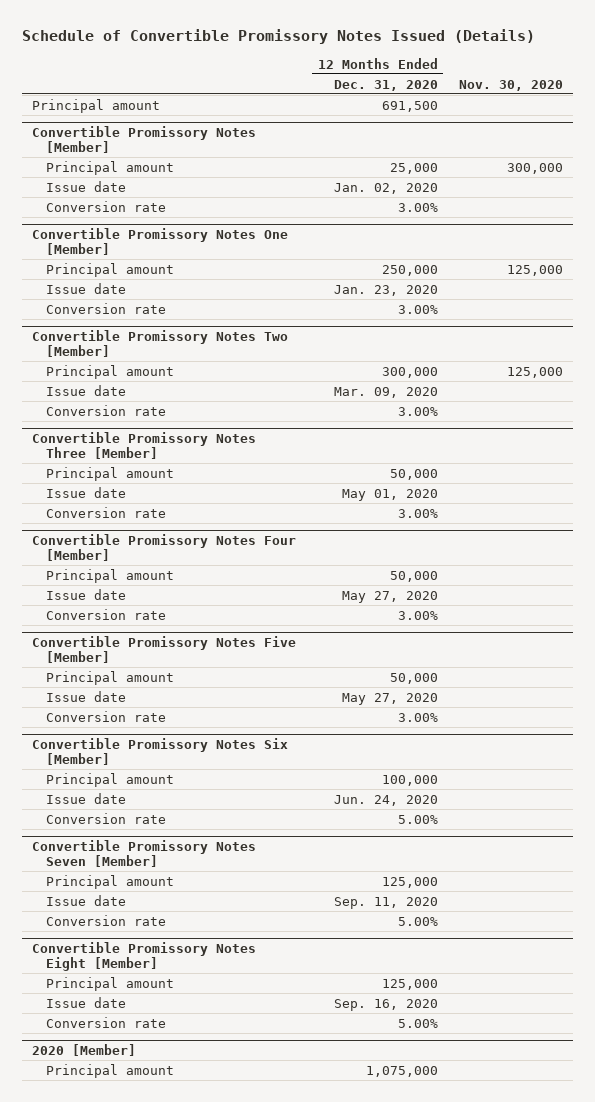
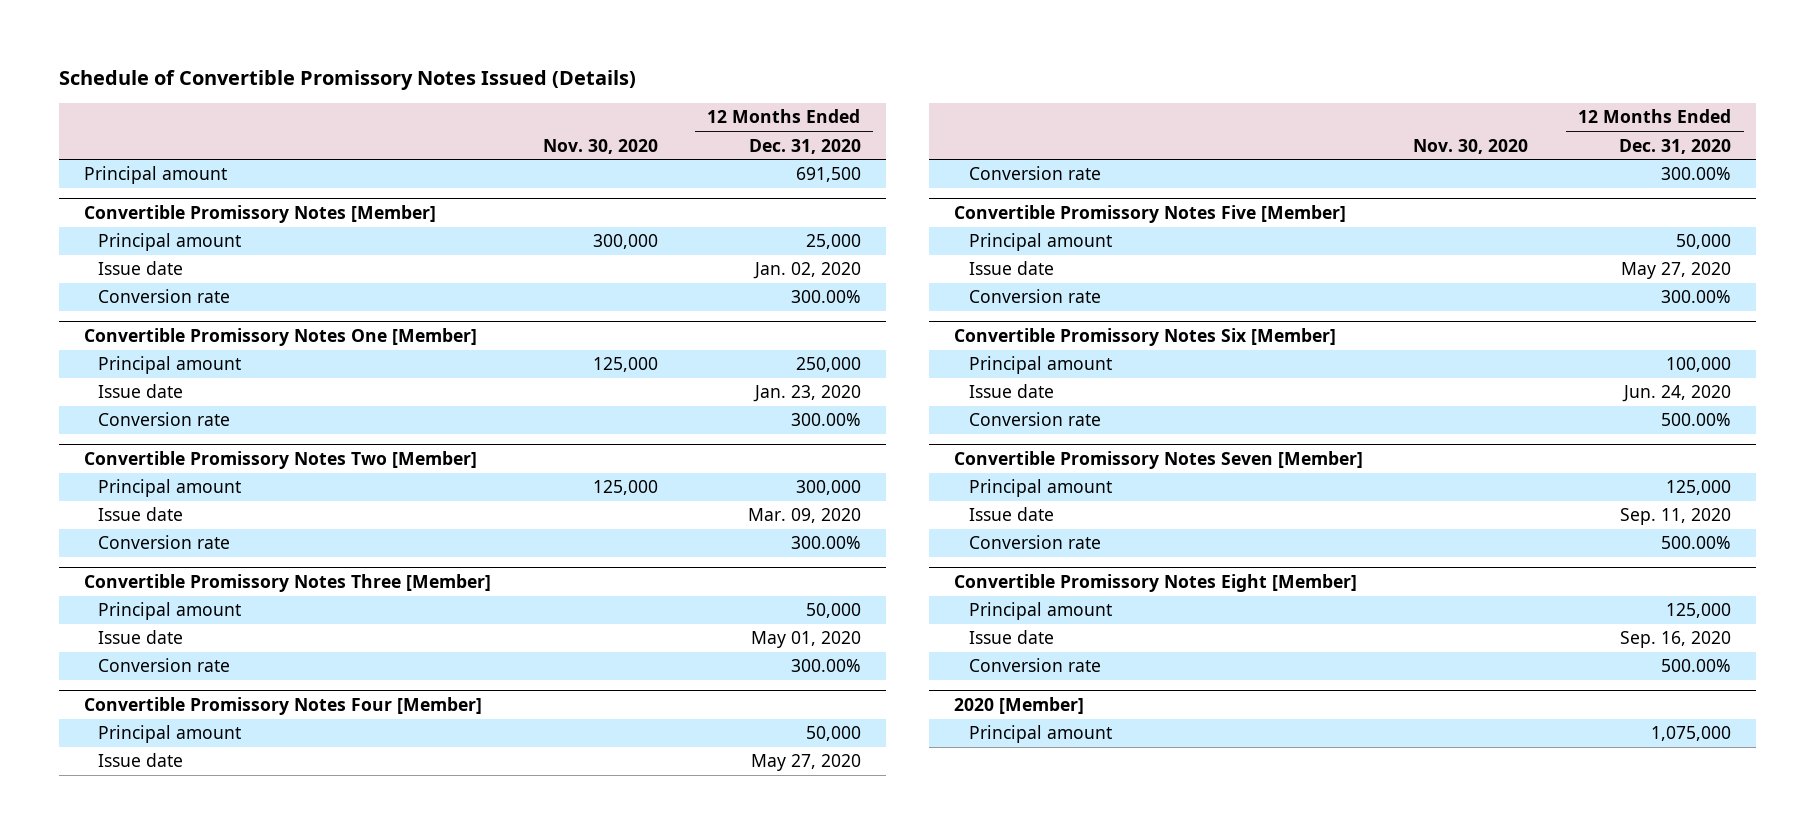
- | 12 Months Ended Dec. 31, 2020 | Nov. 30, 2020
+ | Nov. 30, 2020 | 12 Months Ended Dec. 31, 2020
@ Convertible Promissory Notes [Member]
- Conversion rate | 3.00% |
+ Conversion rate | | 300.00%
@ Convertible Promissory Notes One [Member]
- Conversion rate | 3.00% |
+ Conversion rate | | 300.00%
@ Convertible Promissory Notes Two [Member]
- Conversion rate | 3.00% |
+ Conversion rate | | 300.00%
@ Convertible Promissory Notes Three [Member]
- Conversion rate | 3.00% |
+ Conversion rate | | 300.00%
@ Convertible Promissory Notes Four [Member]
- Conversion rate | 3.00% |
+ Conversion rate | | 300.00%
@ Convertible Promissory Notes Five [Member]
- Conversion rate | 3.00% |
+ Conversion rate | | 300.00%
@ Convertible Promissory Notes Six [Member]
- Conversion rate | 5.00% |
+ Conversion rate | | 500.00%
@ Convertible Promissory Notes Seven [Member]
- Conversion rate | 5.00% |
+ Conversion rate | | 500.00%
@ Convertible Promissory Notes Eight [Member]
- Conversion rate | 5.00% |
+ Conversion rate | | 500.00%

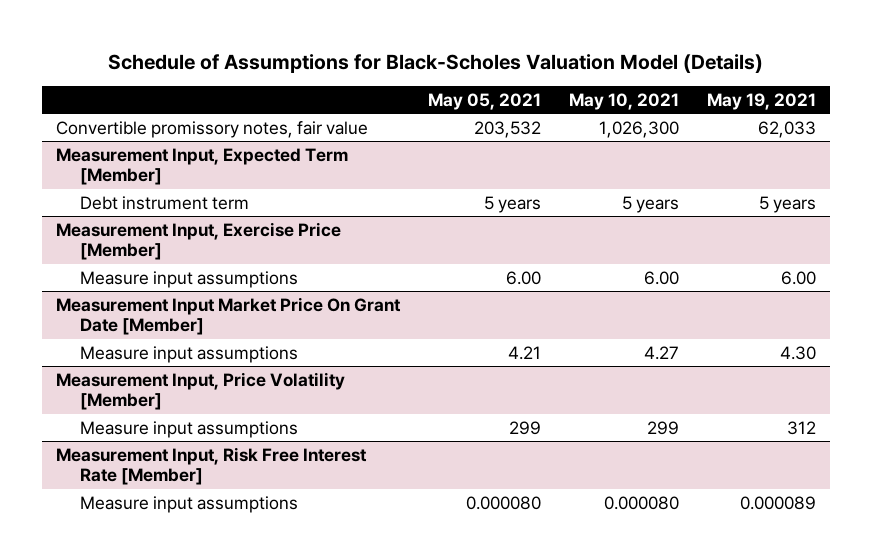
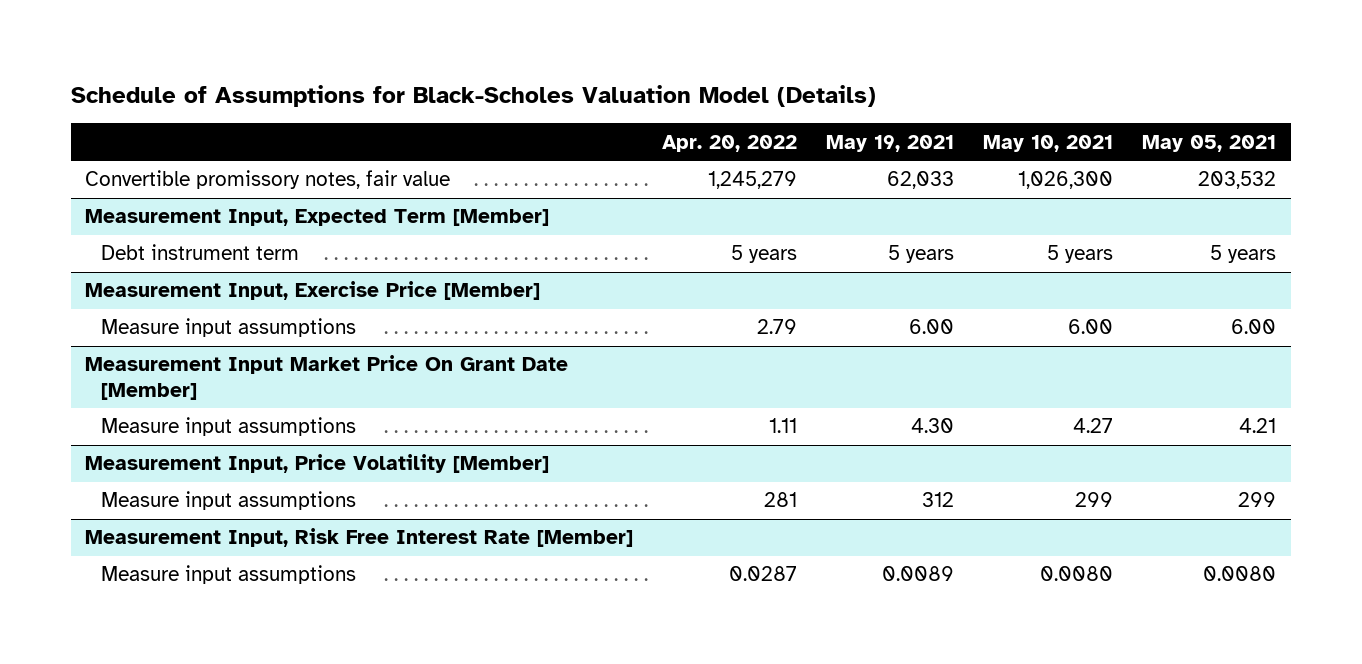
- | May 05, 2021 | May 10, 2021 | May 19, 2021
+ | Apr. 20, 2022 | May 19, 2021 | May 10, 2021 | May 05, 2021
@ Measurement Input, Risk Free Interest Rate [Member]
- Measure input assumptions | 0.000080 | 0.000080 | 0.000089
+ Measure input assumptions | 0.0287 | 0.0089 | 0.0080 | 0.0080

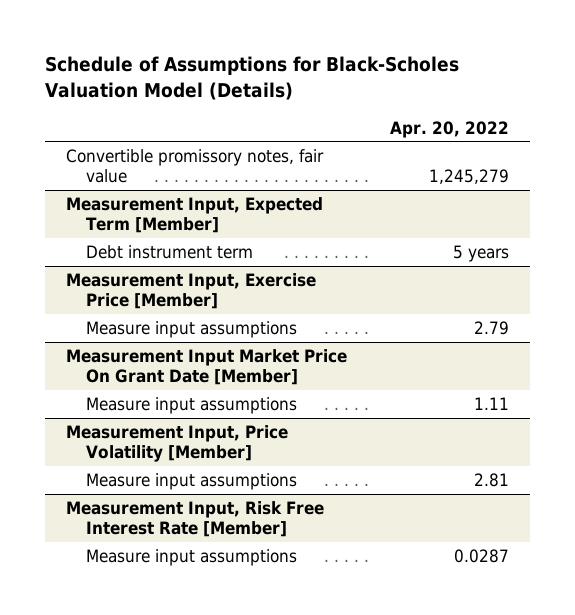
- | Apr. 20, 2022 | May 19, 2021 | May 10, 2021 | May 05, 2021
+ | Apr. 20, 2022
@ Measurement Input, Price Volatility [Member]
- Measure input assumptions | 281 | 312 | 299 | 299
+ Measure input assumptions | 2.81

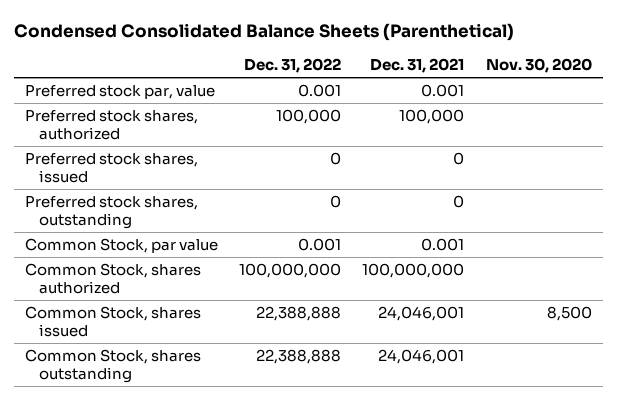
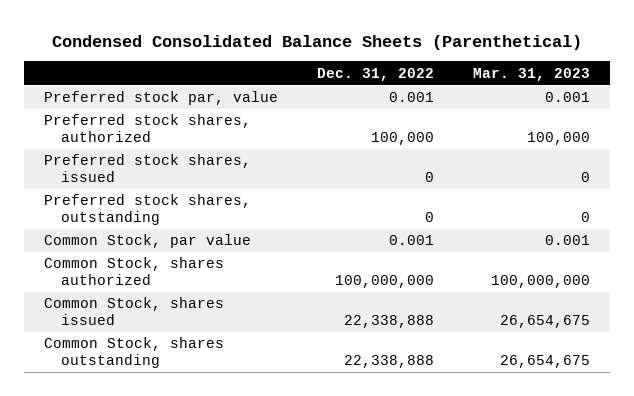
- | Dec. 31, 2022 | Dec. 31, 2021 | Nov. 30, 2020
+ | Dec. 31, 2022 | Mar. 31, 2023
- Common Stock, shares issued | 22,388,888 | 24,046,001 | 8,500
- Common Stock, shares outstanding | 22,388,888 | 24,046,001 |
+ Common Stock, shares issued | 22,338,888 | 26,654,675
+ Common Stock, shares outstanding | 22,338,888 | 26,654,675

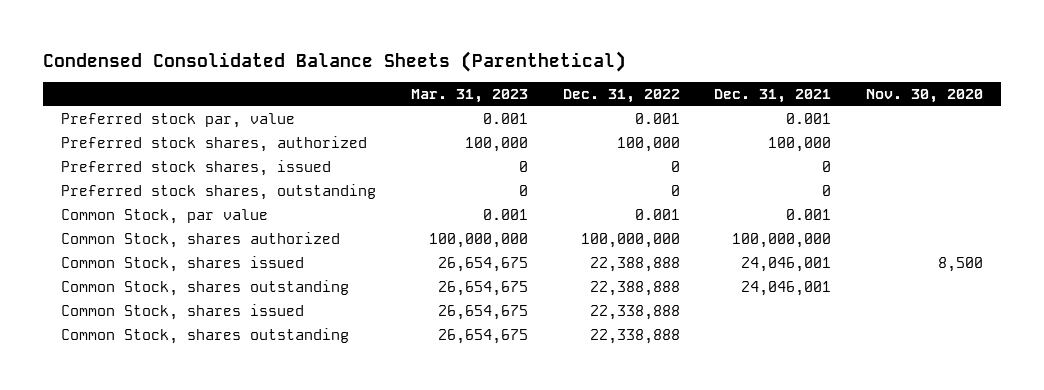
- | Dec. 31, 2022 | Mar. 31, 2023
+ | Mar. 31, 2023 | Dec. 31, 2022 | Dec. 31, 2021 | Nov. 30, 2020
+ Common Stock, shares issued | 26,654,675 | 22,388,888 | 24,046,001 | 8,500
+ Common Stock, shares outstanding | 26,654,675 | 22,388,888 | 24,046,001 |

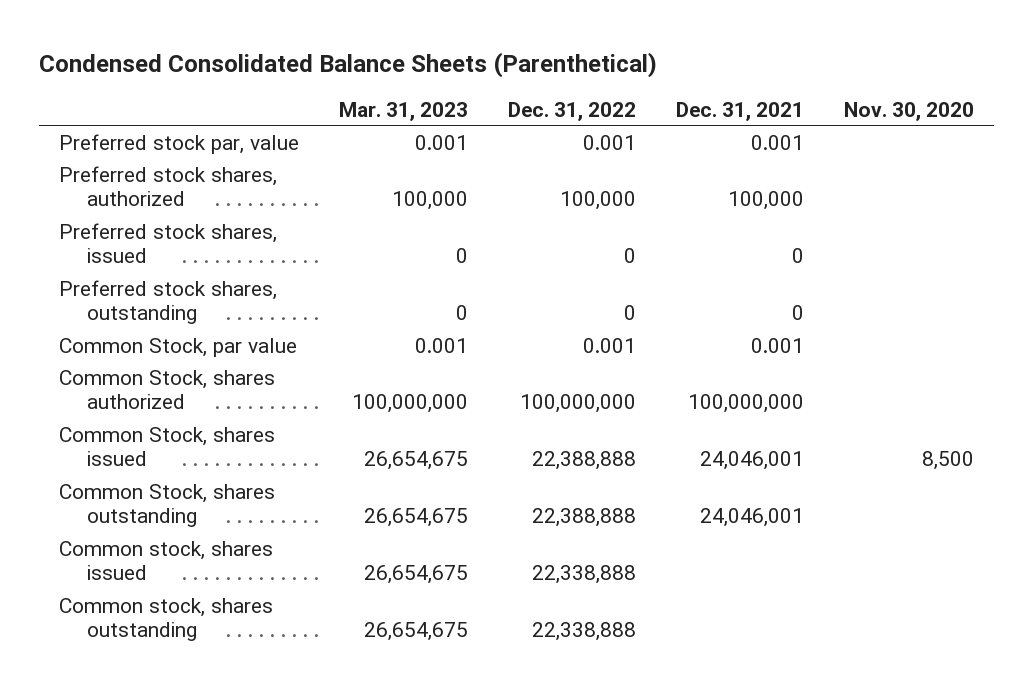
- Common Stock, shares issued | 26,654,675 | 22,338,888 | |
- Common Stock, shares outstanding | 26,654,675 | 22,338,888 | |
+ Common stock, shares issued | 26,654,675 | 22,338,888 | |
+ Common stock, shares outstanding | 26,654,675 | 22,338,888 | |

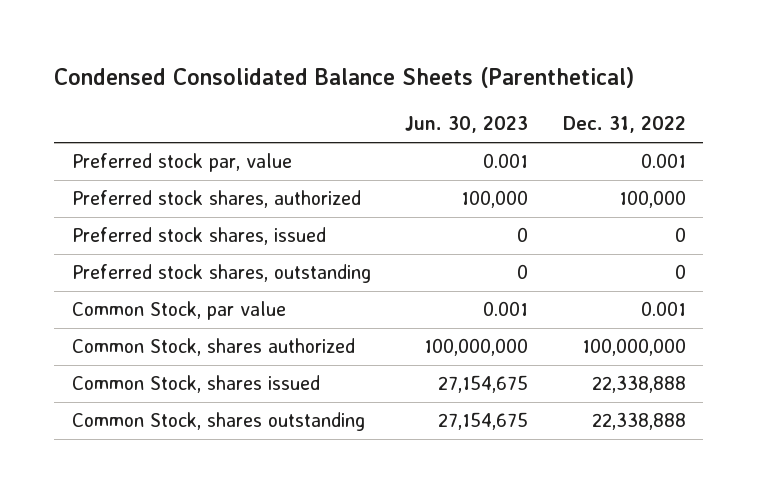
- | Mar. 31, 2023 | Dec. 31, 2022 | Dec. 31, 2021 | Nov. 30, 2020
+ | Jun. 30, 2023 | Dec. 31, 2022
- Common Stock, shares issued | 26,654,675 | 22,388,888 | 24,046,001 | 8,500
- Common Stock, shares outstanding | 26,654,675 | 22,388,888 | 24,046,001 |
- Common stock, shares issued | 26,654,675 | 22,338,888 | |
- Common stock, shares outstanding | 26,654,675 | 22,338,888 | |
+ Common Stock, shares issued | 27,154,675 | 22,338,888
+ Common Stock, shares outstanding | 27,154,675 | 22,338,888

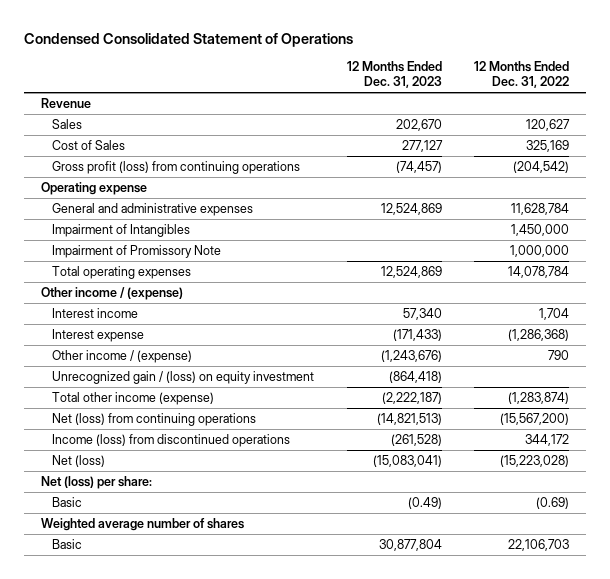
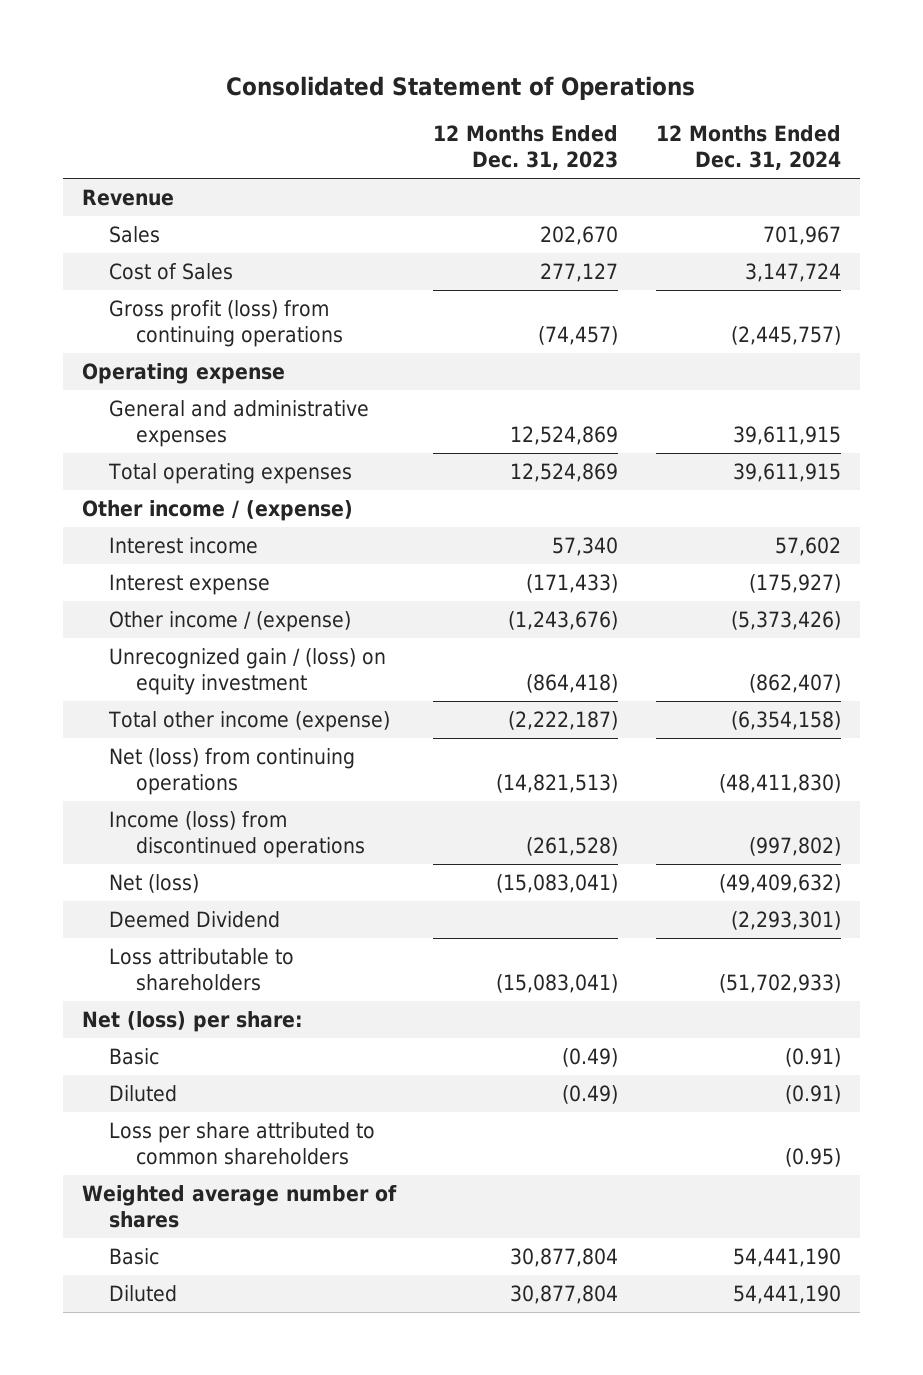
- Condensed Consolidated Statement of Operations
+ Consolidated Statement of Operations
- | 12 Months Ended Dec. 31, 2023 | 12 Months Ended Dec. 31, 2022
+ | 12 Months Ended Dec. 31, 2023 | 12 Months Ended Dec. 31, 2024
- Impairment of Intangibles | | 1,450,000
- Impairment of Promissory Note | | 1,000,000
+ Deemed Dividend | | (2,293,301)
+ Loss attributable to shareholders | (15,083,041) | (51,702,933)
+ Diluted | (0.49) | (0.91)
+ Loss per share attributed to common shareholders | | (0.95)
+ Diluted | 30,877,804 | 54,441,190

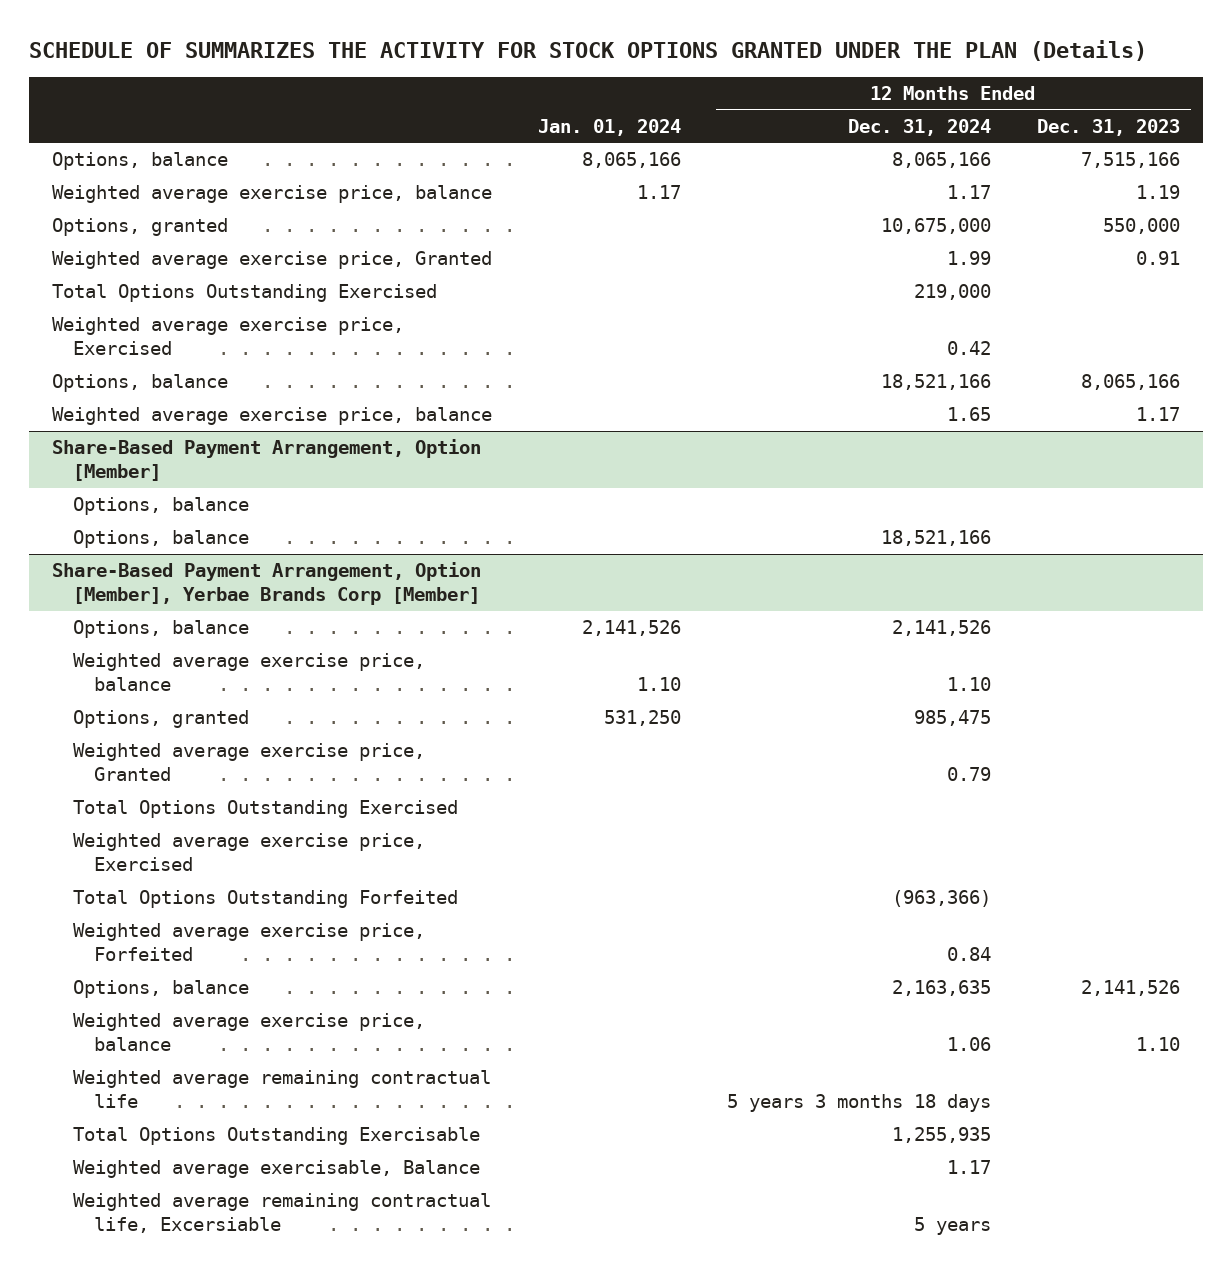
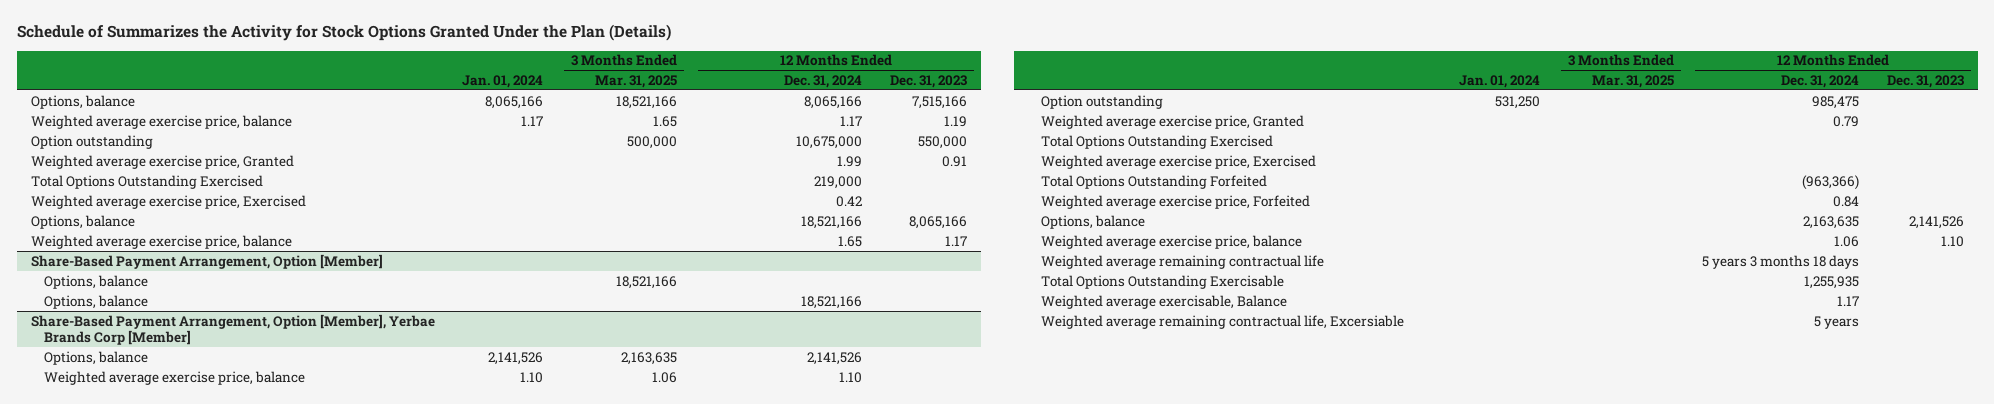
- SCHEDULE OF SUMMARIZES THE ACTIVITY FOR STOCK OPTIONS GRANTED UNDER THE PLAN (Details)
+ Schedule of Summarizes the Activity for Stock Options Granted Under the Plan (Details)
- | Jan. 01, 2024 | 12 Months Ended Dec. 31, 2024 | 12 Months Ended Dec. 31, 2023
+ | Jan. 01, 2024 | 3 Months Ended Mar. 31, 2025 | 12 Months Ended Dec. 31, 2024 | 12 Months Ended Dec. 31, 2023
- Options, granted | | 10,675,000 | 550,000
+ Option outstanding | | 500,000 | 10,675,000 | 550,000
@ Share-Based Payment Arrangement, Option [Member], Yerbae Brands Corp [Member]
- Options, granted | 531,250 | 985,475 |
+ Option outstanding | 531,250 | | 985,475 |

